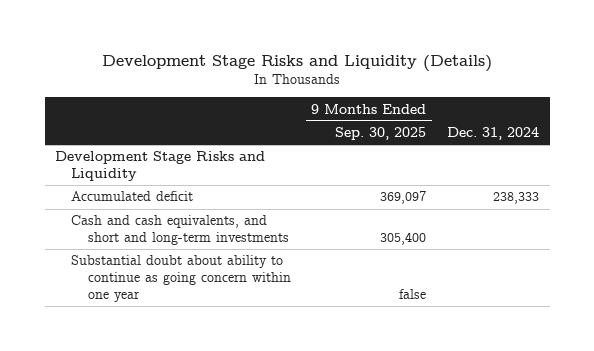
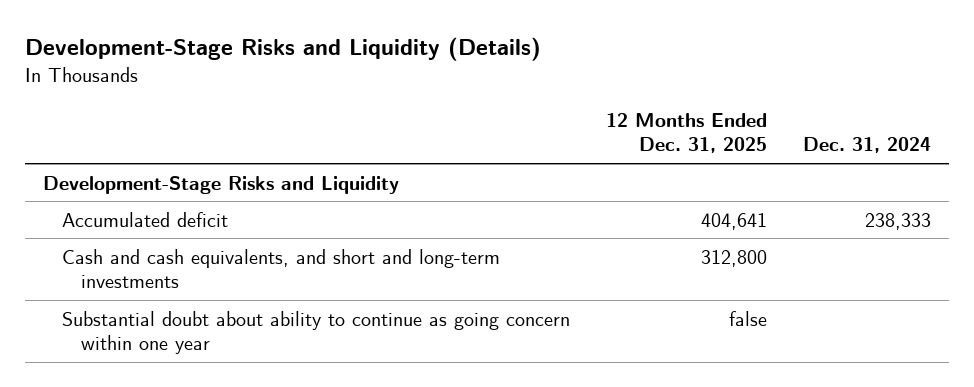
- Development Stage Risks and Liquidity (Details)
+ Development-Stage Risks and Liquidity (Details)
- | 9 Months Ended Sep. 30, 2025 | Dec. 31, 2024
+ | 12 Months Ended Dec. 31, 2025 | Dec. 31, 2024
- Development Stage Risks and Liquidity
+ Development-Stage Risks and Liquidity

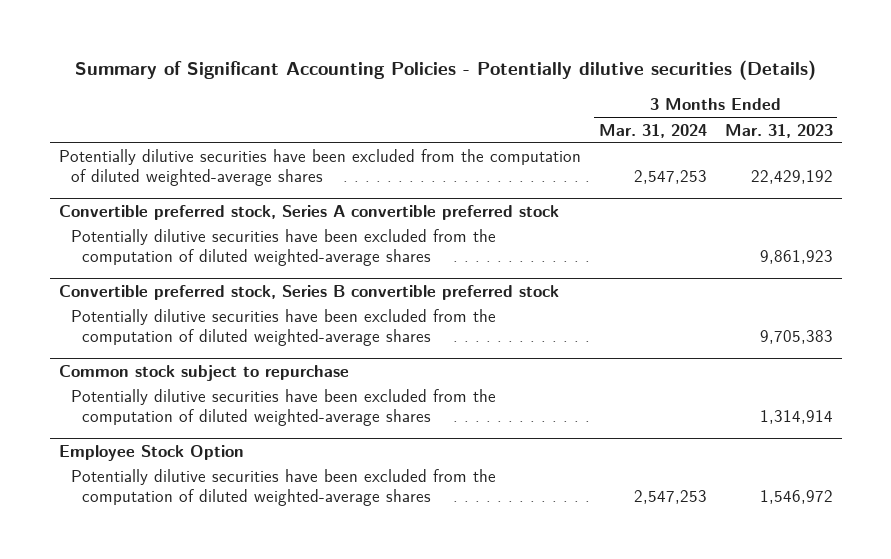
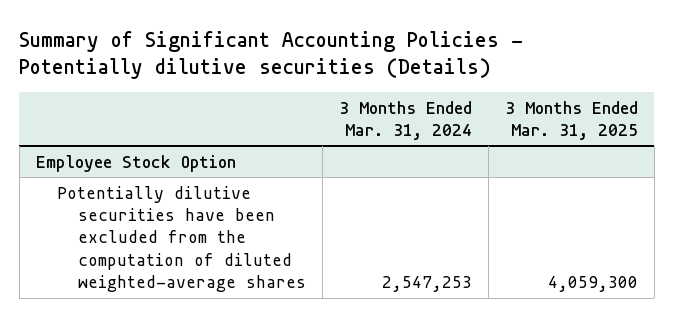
- | 3 Months Ended Mar. 31, 2024 | 3 Months Ended Mar. 31, 2023
+ | 3 Months Ended Mar. 31, 2024 | 3 Months Ended Mar. 31, 2025
- Potentially dilutive securities have been excluded from the computation of diluted weighted-average shares | 2,547,253 | 22,429,192
- Convertible preferred stock, Series A convertible preferred stock
- Potentially dilutive securities have been excluded from the computation of diluted weighted-average shares | | 9,861,923
- Convertible preferred stock, Series B convertible preferred stock
- Potentially dilutive securities have been excluded from the computation of diluted weighted-average shares | | 9,705,383
- Common stock subject to repurchase
- Potentially dilutive securities have been excluded from the computation of diluted weighted-average shares | | 1,314,914

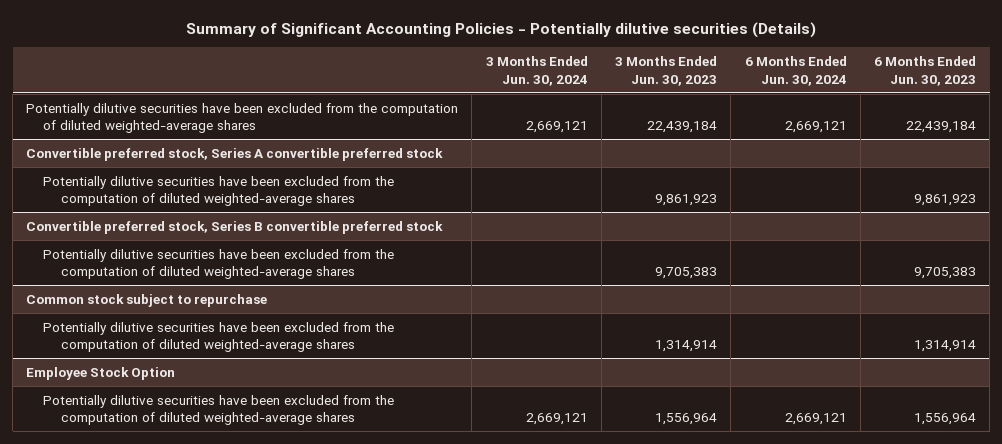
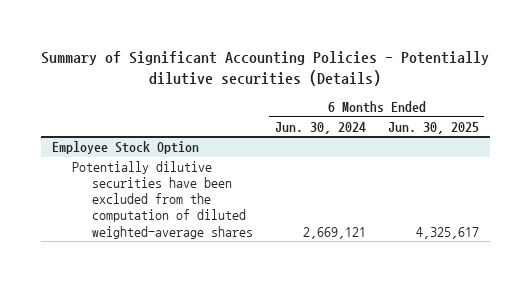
- | 3 Months Ended Jun. 30, 2024 | 3 Months Ended Jun. 30, 2023 | 6 Months Ended Jun. 30, 2024 | 6 Months Ended Jun. 30, 2023
+ | 6 Months Ended Jun. 30, 2024 | 6 Months Ended Jun. 30, 2025
- Potentially dilutive securities have been excluded from the computation of diluted weighted-average shares | 2,669,121 | 22,439,184 | 2,669,121 | 22,439,184
- Convertible preferred stock, Series A convertible preferred stock
- Potentially dilutive securities have been excluded from the computation of diluted weighted-average shares | | 9,861,923 | | 9,861,923
- Convertible preferred stock, Series B convertible preferred stock
- Potentially dilutive securities have been excluded from the computation of diluted weighted-average shares | | 9,705,383 | | 9,705,383
- Common stock subject to repurchase
- Potentially dilutive securities have been excluded from the computation of diluted weighted-average shares | | 1,314,914 | | 1,314,914

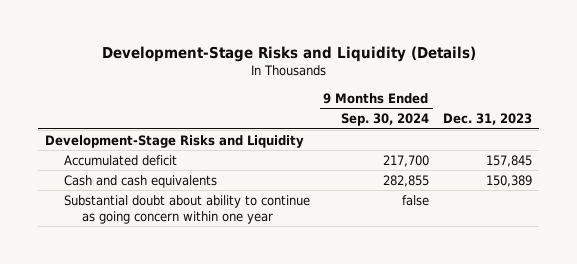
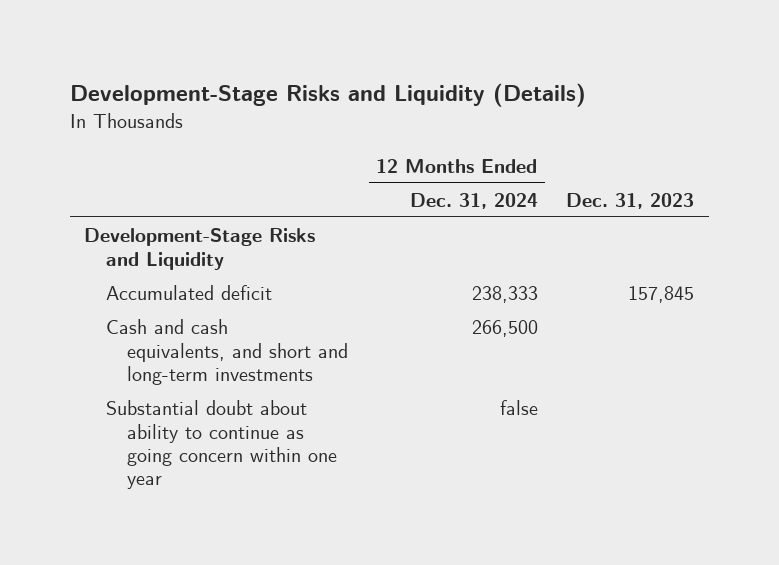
- | 9 Months Ended Sep. 30, 2024 | Dec. 31, 2023
+ | 12 Months Ended Dec. 31, 2024 | Dec. 31, 2023
- Cash and cash equivalents | 282,855 | 150,389
+ Cash and cash equivalents, and short and long-term investments | 266,500 |

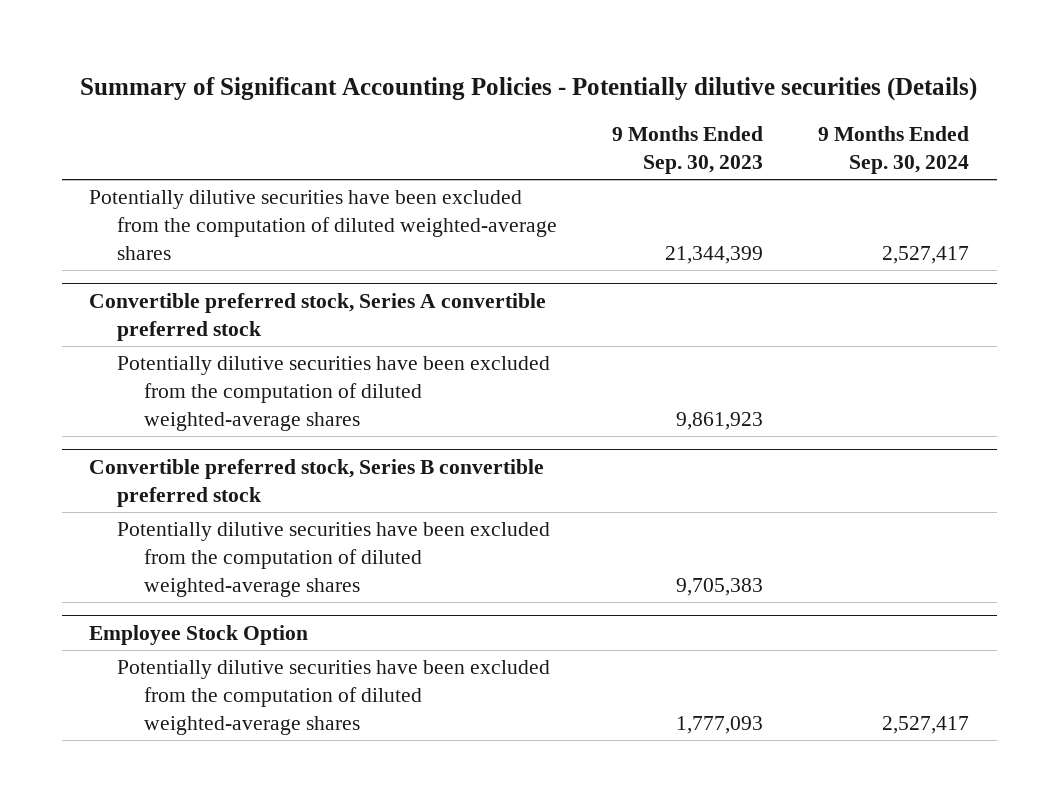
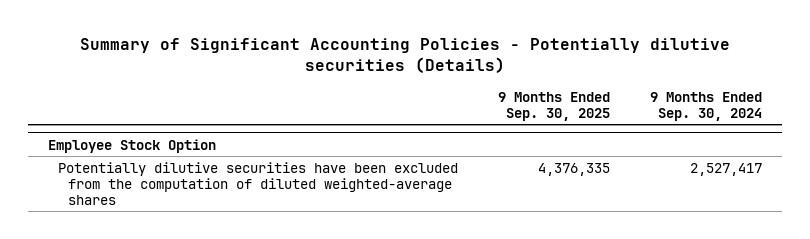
- | 9 Months Ended Sep. 30, 2023 | 9 Months Ended Sep. 30, 2024
+ | 9 Months Ended Sep. 30, 2025 | 9 Months Ended Sep. 30, 2024
- Potentially dilutive securities have been excluded from the computation of diluted weighted-average shares | 21,344,399 | 2,527,417
- Convertible preferred stock, Series A convertible preferred stock
- Potentially dilutive securities have been excluded from the computation of diluted weighted-average shares | 9,861,923 |
- Convertible preferred stock, Series B convertible preferred stock
- Potentially dilutive securities have been excluded from the computation of diluted weighted-average shares | 9,705,383 |

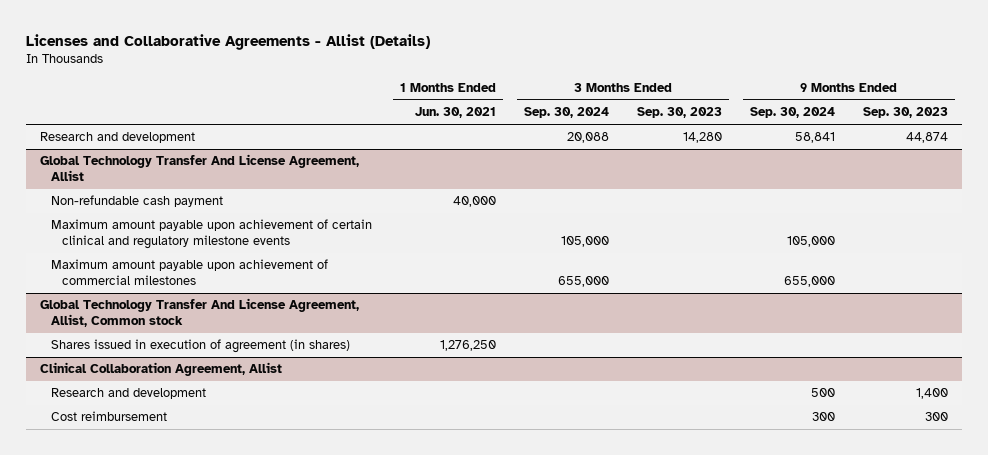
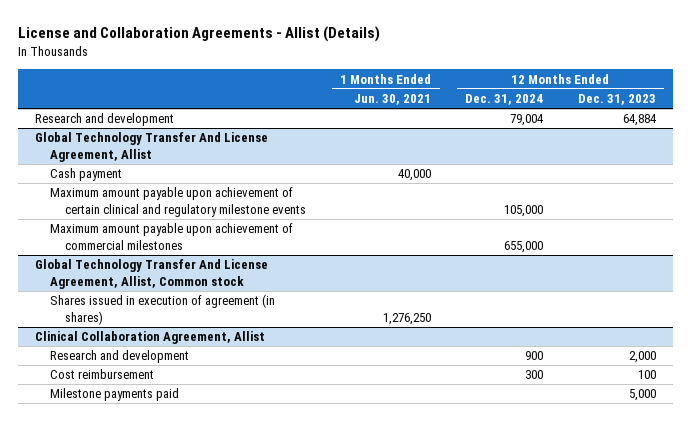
- Licenses and Collaborative Agreements - Allist (Details)
+ License and Collaboration Agreements - Allist (Details)
- | 1 Months Ended Jun. 30, 2021 | 3 Months Ended Sep. 30, 2024 | 3 Months Ended Sep. 30, 2023 | 9 Months Ended Sep. 30, 2024 | 9 Months Ended Sep. 30, 2023
+ | 1 Months Ended Jun. 30, 2021 | 12 Months Ended Dec. 31, 2024 | 12 Months Ended Dec. 31, 2023
@ Global Technology Transfer And License Agreement, Allist
- Non-refundable cash payment | 40,000 | | | |
+ Cash payment | 40,000 | |
@ Clinical Collaboration Agreement, Allist
+ Milestone payments paid | | | 5,000

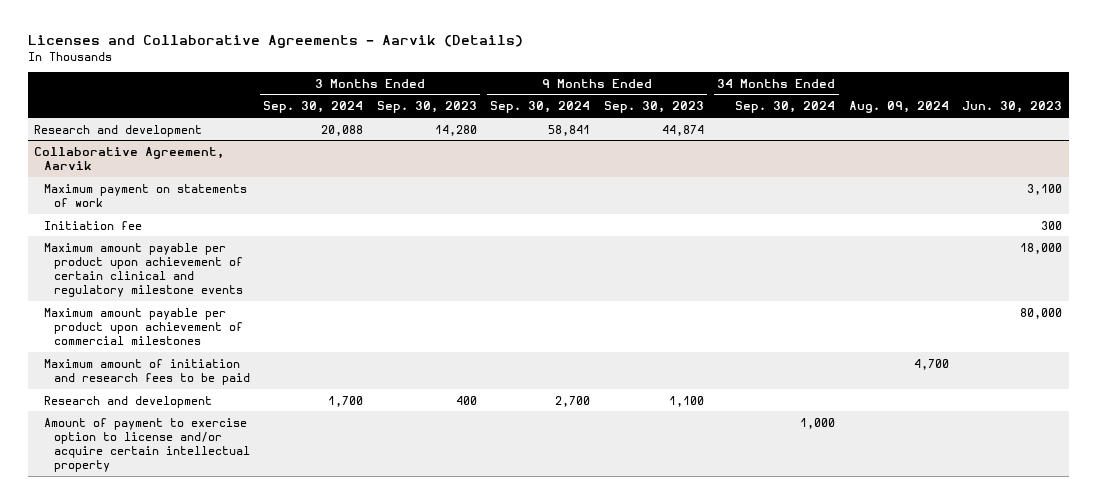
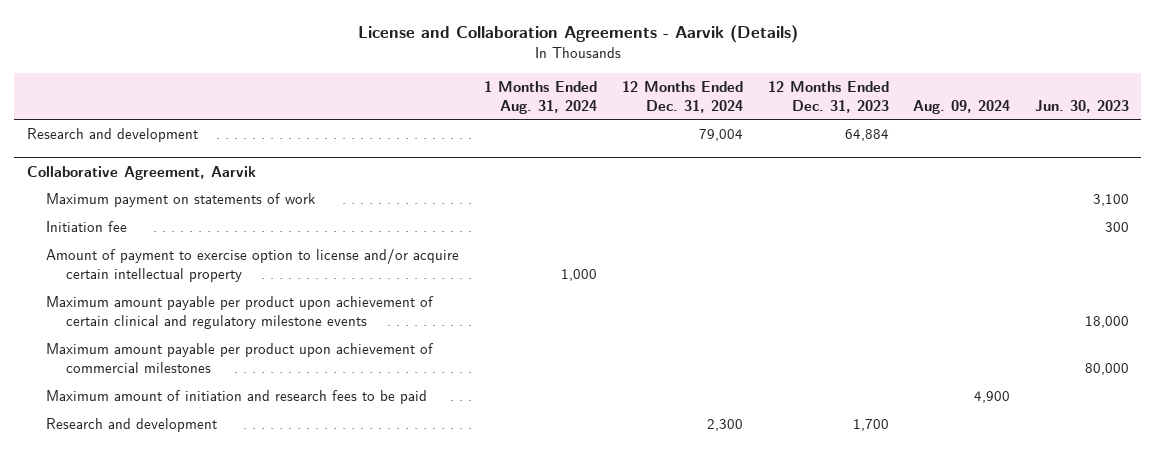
- Licenses and Collaborative Agreements - Aarvik (Details)
+ License and Collaboration Agreements - Aarvik (Details)
- | 3 Months Ended Sep. 30, 2024 | 3 Months Ended Sep. 30, 2023 | 9 Months Ended Sep. 30, 2024 | 9 Months Ended Sep. 30, 2023 | 34 Months Ended Sep. 30, 2024 | Aug. 09, 2024 | Jun. 30, 2023
+ | 1 Months Ended Aug. 31, 2024 | 12 Months Ended Dec. 31, 2024 | 12 Months Ended Dec. 31, 2023 | Aug. 09, 2024 | Jun. 30, 2023
@ Collaborative Agreement, Aarvik
moved up: Amount of payment to exercise option to license and/or acquire certain intellectual property | 1,000 | | | |
- Maximum amount of initiation and research fees to be paid | | | | | | 4,700 |
+ Maximum amount of initiation and research fees to be paid | | | | 4,900 |

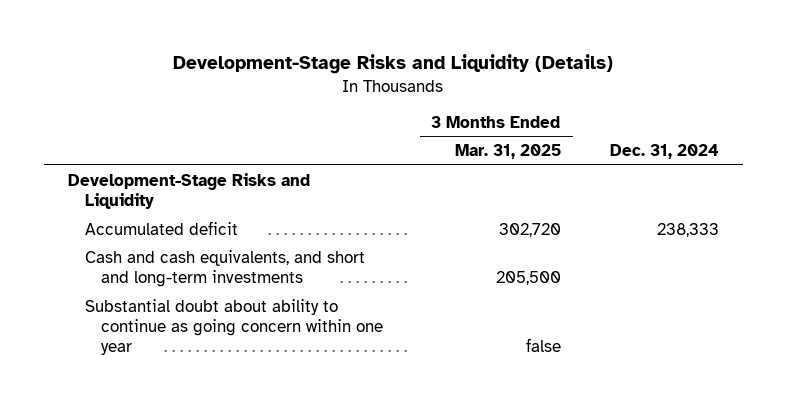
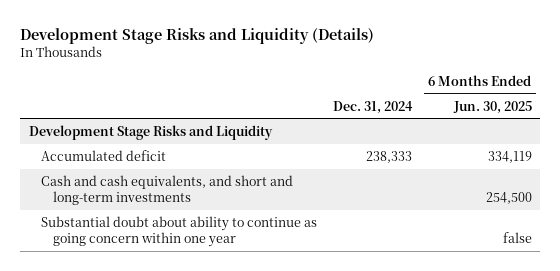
- Development-Stage Risks and Liquidity (Details)
+ Development Stage Risks and Liquidity (Details)
- | 3 Months Ended Mar. 31, 2025 | Dec. 31, 2024
+ | Dec. 31, 2024 | 6 Months Ended Jun. 30, 2025
- Development-Stage Risks and Liquidity
+ Development Stage Risks and Liquidity

